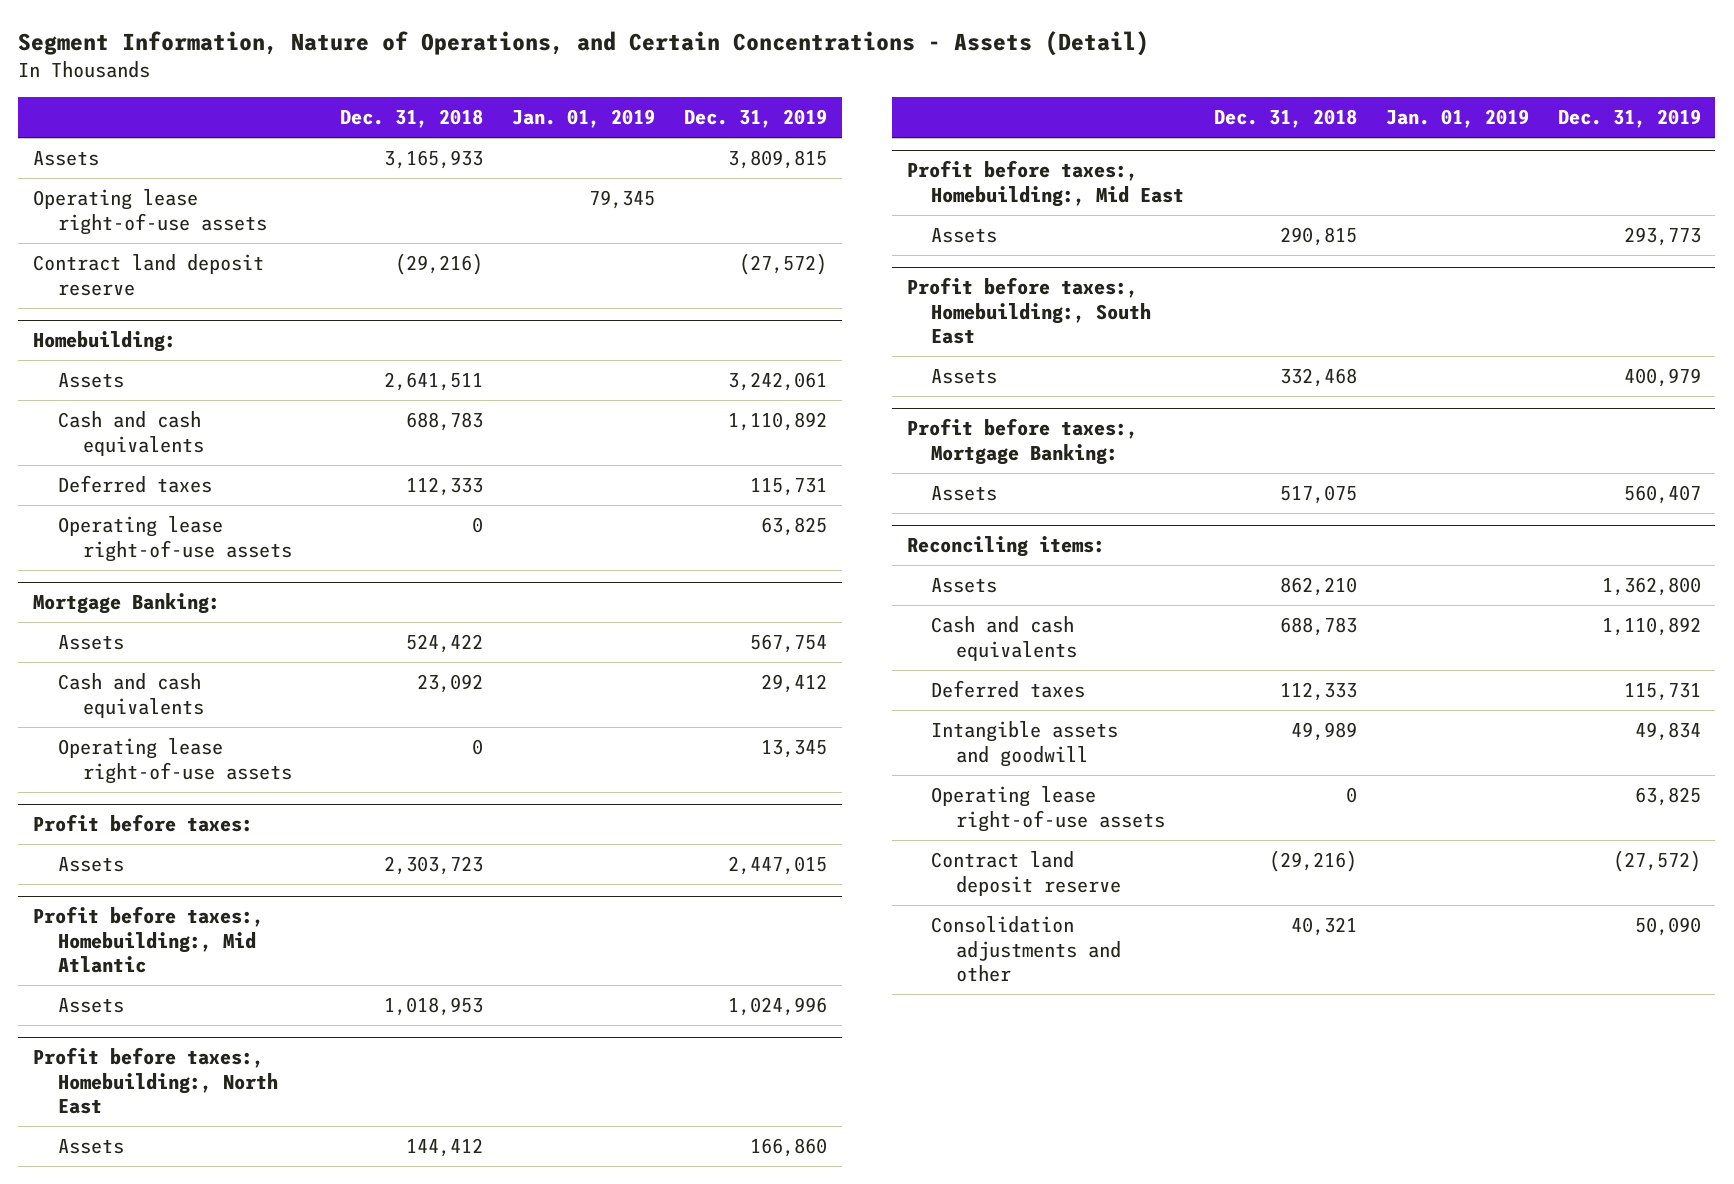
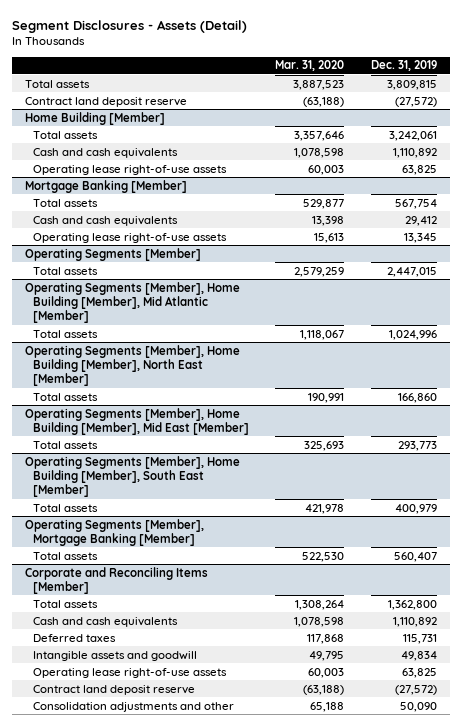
- Segment Information, Nature of Operations, and Certain Concentrations - Assets (Detail)
+ Segment Disclosures - Assets (Detail)
- | Dec. 31, 2018 | Jan. 01, 2019 | Dec. 31, 2019
+ | Mar. 31, 2020 | Dec. 31, 2019
- Assets | 3,165,933 | | 3,809,815
- Operating lease right-of-use assets | | 79,345 |
+ Total assets | 3,887,523 | 3,809,815
- Homebuilding:
- Assets | 2,641,511 | | 3,242,061
+ Home Building [Member]
+ Total assets | 3,357,646 | 3,242,061
- Deferred taxes | 112,333 | | 115,731
- Mortgage Banking:
- Assets | 524,422 | | 567,754
+ Mortgage Banking [Member]
+ Total assets | 529,877 | 567,754
- Profit before taxes:
- Assets | 2,303,723 | | 2,447,015
- Profit before taxes:, Homebuilding:, Mid Atlantic
- Assets | 1,018,953 | | 1,024,996
- Profit before taxes:, Homebuilding:, North East
- Assets | 144,412 | | 166,860
- Profit before taxes:, Homebuilding:, Mid East
- Assets | 290,815 | | 293,773
- Profit before taxes:, Homebuilding:, South East
- Assets | 332,468 | | 400,979
- Profit before taxes:, Mortgage Banking:
- Assets | 517,075 | | 560,407
- Reconciling items:
- Assets | 862,210 | | 1,362,800
+ Operating Segments [Member]
+ Total assets | 2,579,259 | 2,447,015
+ Operating Segments [Member], Home Building [Member], Mid Atlantic [Member]
+ Total assets | 1,118,067 | 1,024,996
+ Operating Segments [Member], Home Building [Member], North East [Member]
+ Total assets | 190,991 | 166,860
+ Operating Segments [Member], Home Building [Member], Mid East [Member]
+ Total assets | 325,693 | 293,773
+ Operating Segments [Member], Home Building [Member], South East [Member]
+ Total assets | 421,978 | 400,979
+ Operating Segments [Member], Mortgage Banking [Member]
+ Total assets | 522,530 | 560,407
+ Corporate and Reconciling Items [Member]
+ Total assets | 1,308,264 | 1,362,800

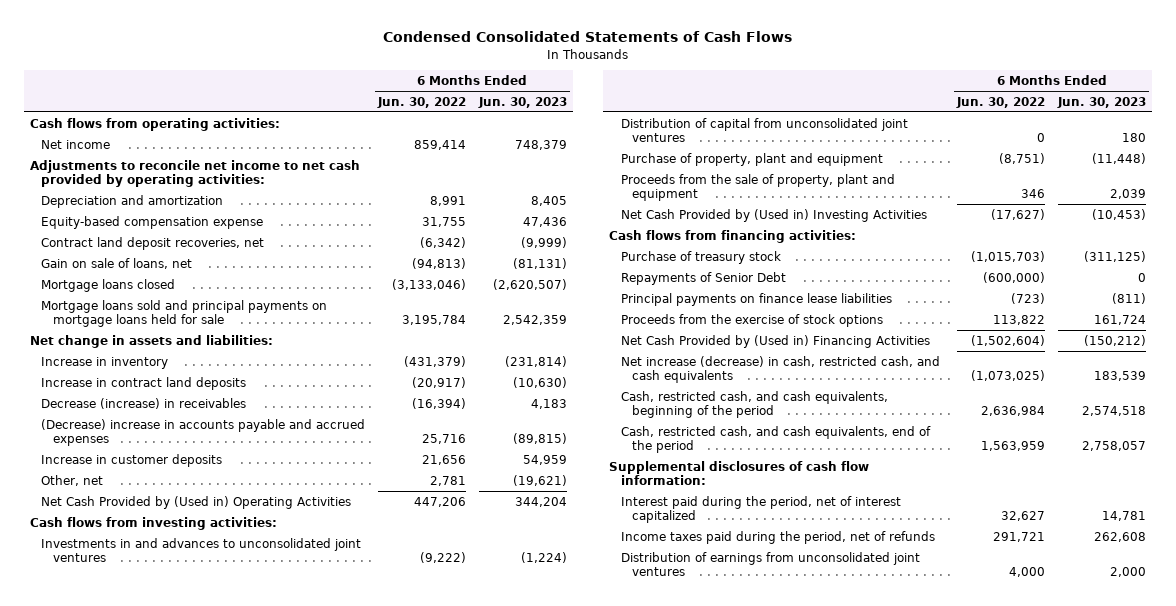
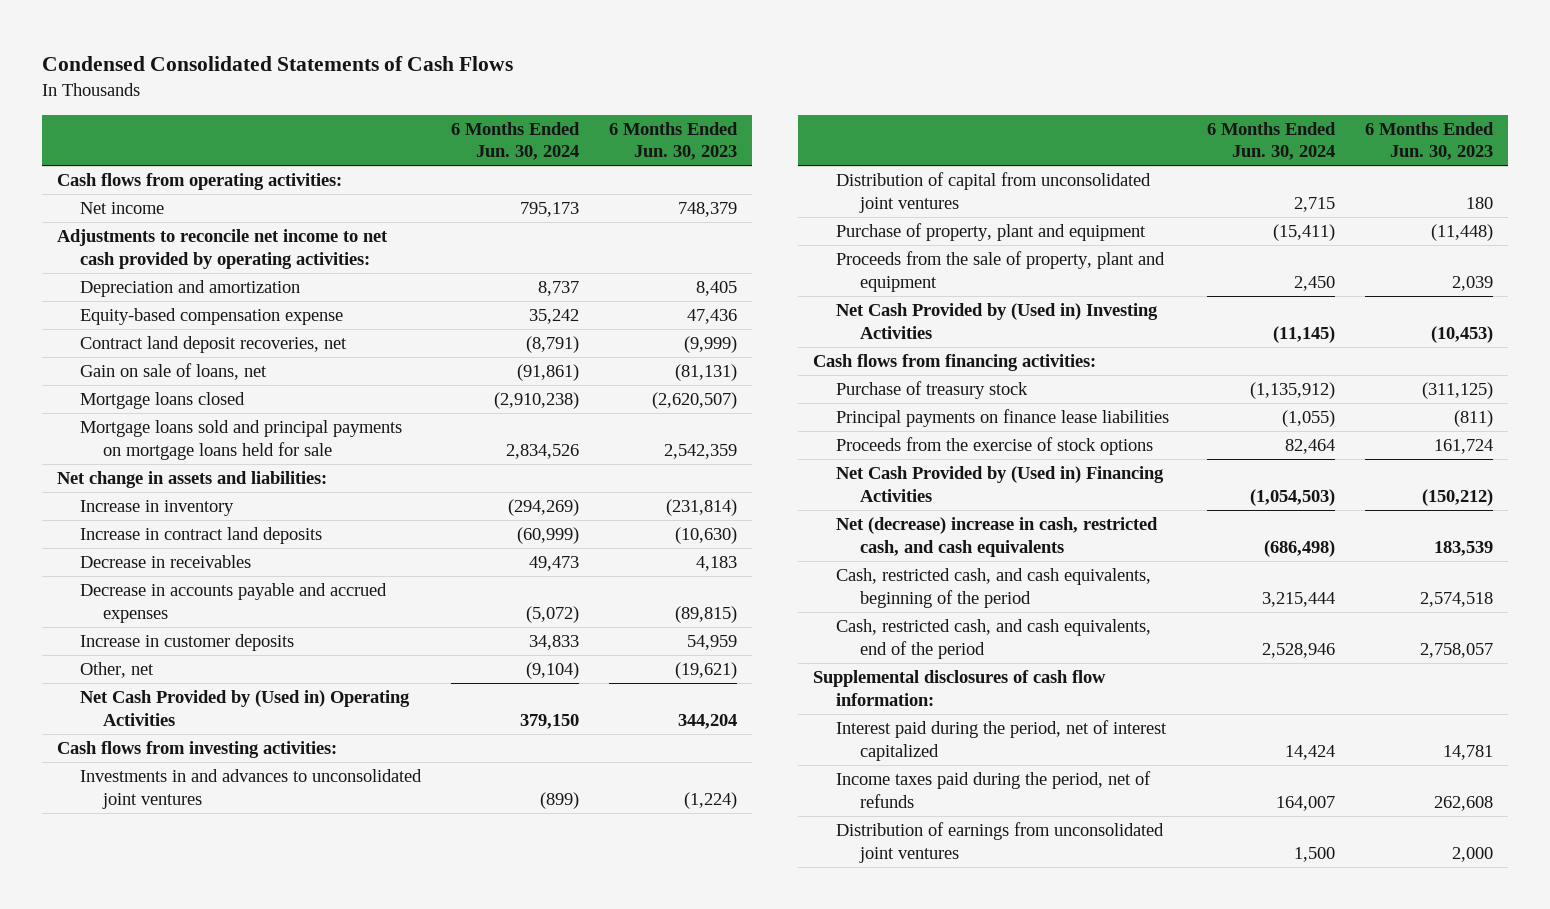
- | 6 Months Ended Jun. 30, 2022 | 6 Months Ended Jun. 30, 2023
+ | 6 Months Ended Jun. 30, 2024 | 6 Months Ended Jun. 30, 2023
- Decrease (increase) in receivables | (16,394) | 4,183
- (Decrease) increase in accounts payable and accrued expenses | 25,716 | (89,815)
+ Decrease in receivables | 49,473 | 4,183
+ Decrease in accounts payable and accrued expenses | (5,072) | (89,815)
- Repayments of Senior Debt | (600,000) | 0
- Net increase (decrease) in cash, restricted cash, and cash equivalents | (1,073,025) | 183,539
+ Net (decrease) increase in cash, restricted cash, and cash equivalents | (686,498) | 183,539

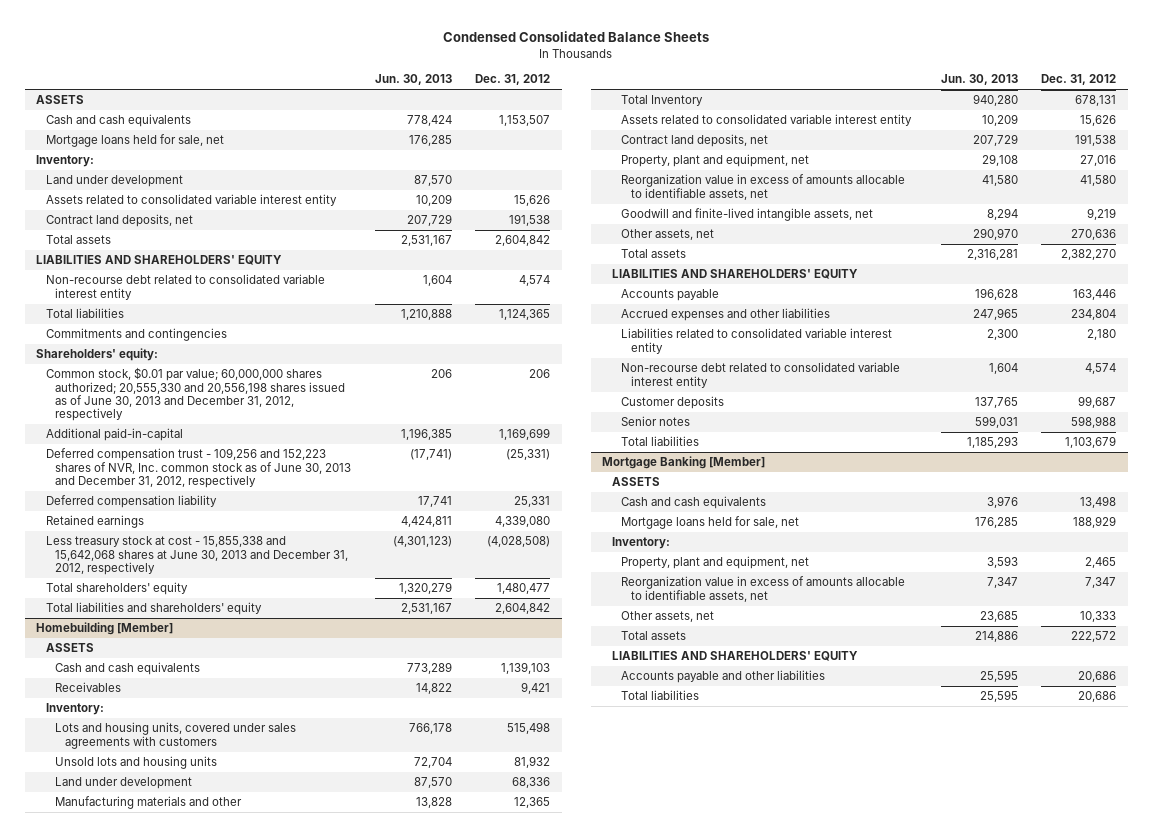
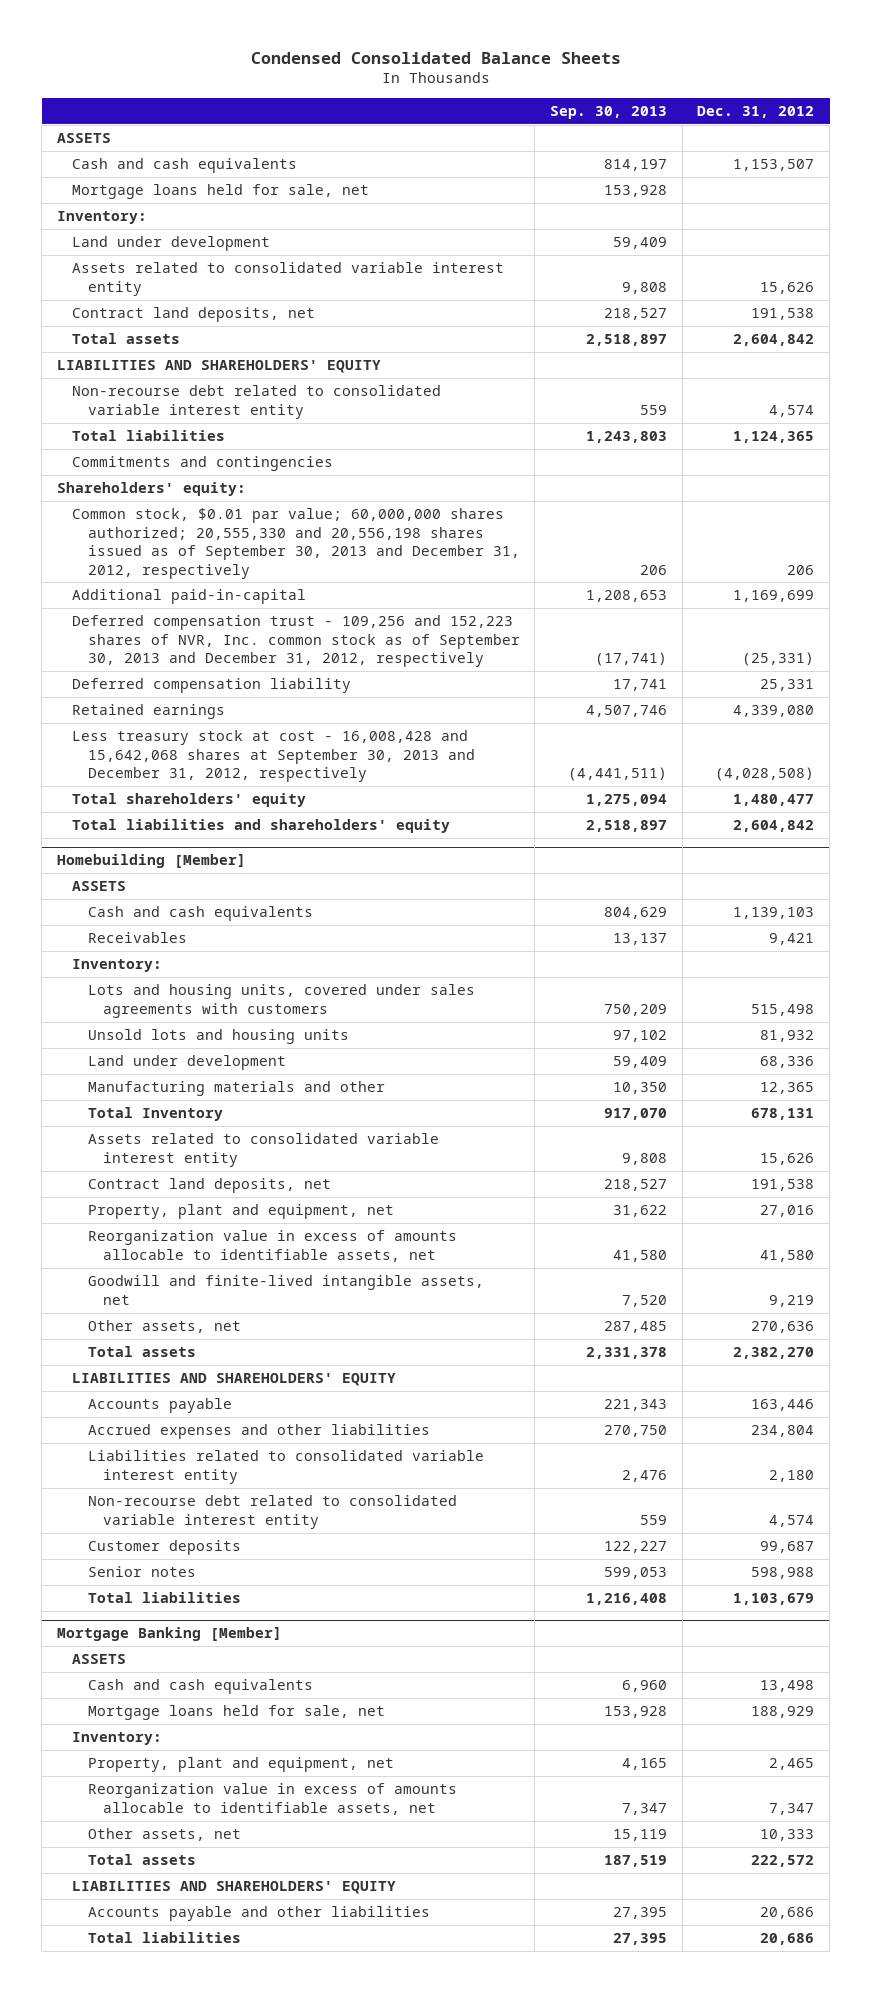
- | Jun. 30, 2013 | Dec. 31, 2012
+ | Sep. 30, 2013 | Dec. 31, 2012
- Common stock, $0.01 par value; 60,000,000 shares authorized; 20,555,330 and 20,556,198 shares issued as of June 30, 2013 and December 31, 2012, respectively | 206 | 206
+ Common stock, $0.01 par value; 60,000,000 shares authorized; 20,555,330 and 20,556,198 shares issued as of September 30, 2013 and December 31, 2012, respectively | 206 | 206
- Deferred compensation trust - 109,256 and 152,223 shares of NVR, Inc. common stock as of June 30, 2013 and December 31, 2012, respectively | (17,741) | (25,331)
+ Deferred compensation trust - 109,256 and 152,223 shares of NVR, Inc. common stock as of September 30, 2013 and December 31, 2012, respectively | (17,741) | (25,331)
- Less treasury stock at cost - 15,855,338 and 15,642,068 shares at June 30, 2013 and December 31, 2012, respectively | (4,301,123) | (4,028,508)
+ Less treasury stock at cost - 16,008,428 and 15,642,068 shares at September 30, 2013 and December 31, 2012, respectively | (4,441,511) | (4,028,508)

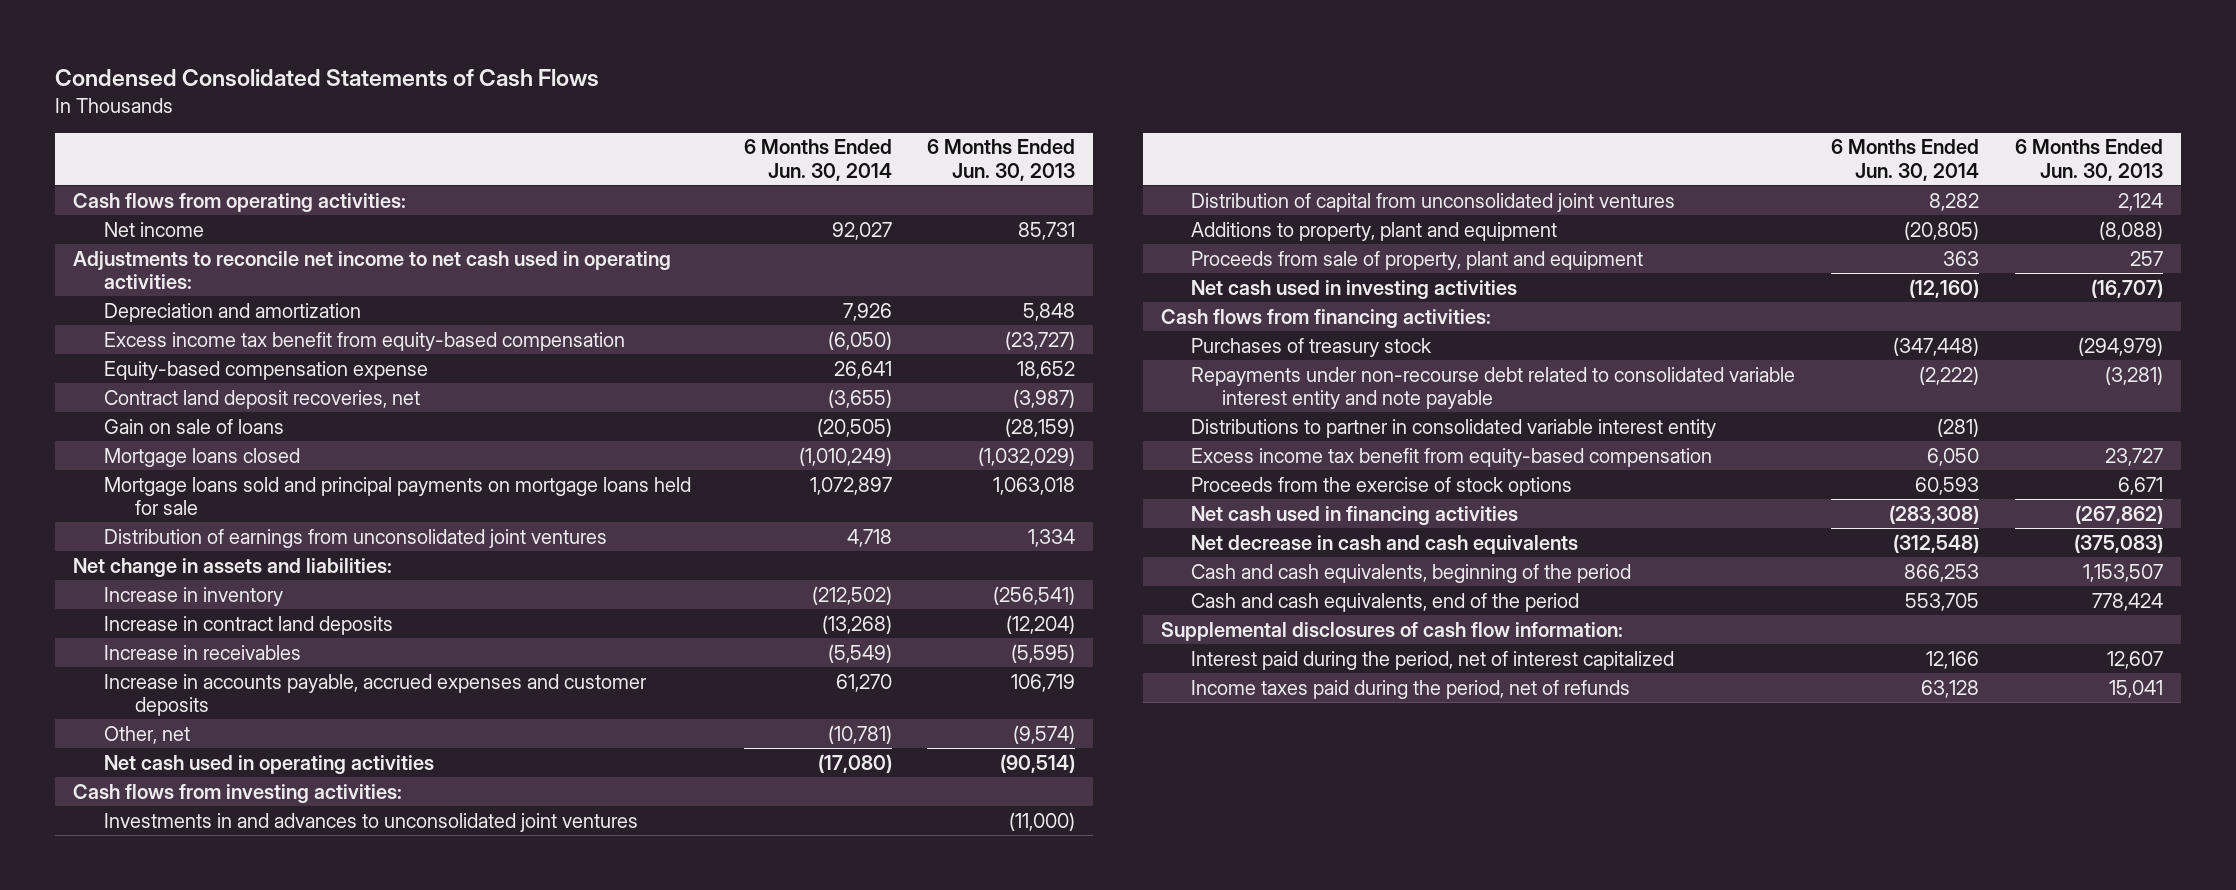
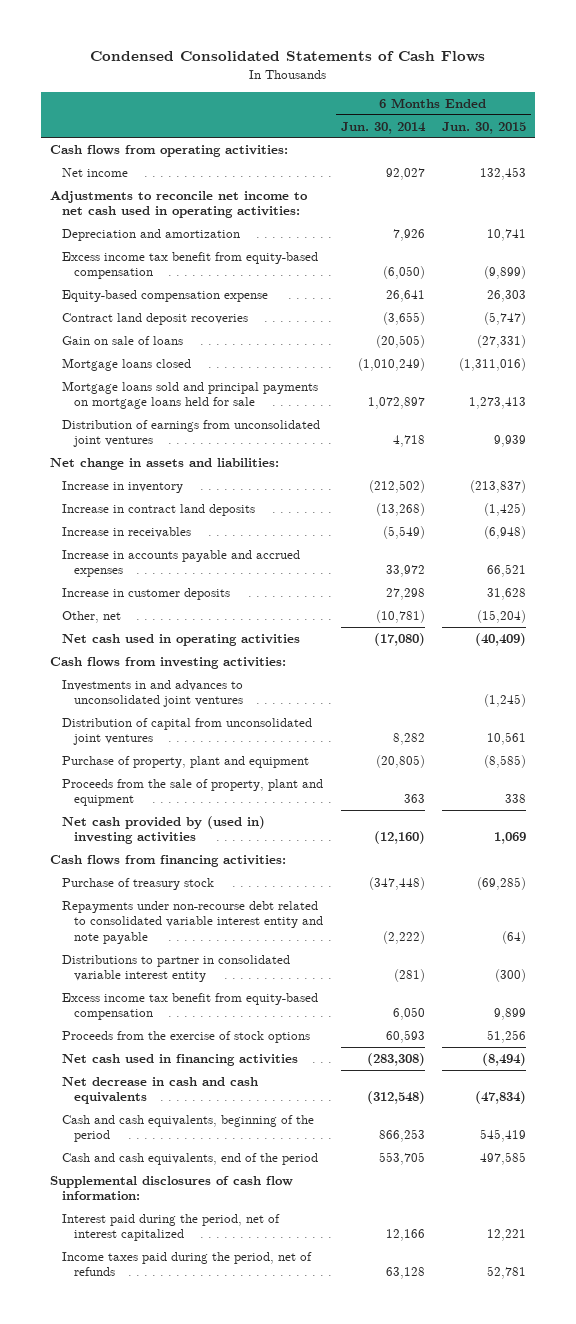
- | 6 Months Ended Jun. 30, 2014 | 6 Months Ended Jun. 30, 2013
+ | 6 Months Ended Jun. 30, 2014 | 6 Months Ended Jun. 30, 2015
- Contract land deposit recoveries, net | (3,655) | (3,987)
+ Contract land deposit recoveries | (3,655) | (5,747)
- Increase in accounts payable, accrued expenses and customer deposits | 61,270 | 106,719
+ Increase in accounts payable and accrued expenses | 33,972 | 66,521
+ Increase in customer deposits | 27,298 | 31,628
- Additions to property, plant and equipment | (20,805) | (8,088)
- Proceeds from sale of property, plant and equipment | 363 | 257
- Net cash used in investing activities | (12,160) | (16,707)
+ Purchase of property, plant and equipment | (20,805) | (8,585)
+ Proceeds from the sale of property, plant and equipment | 363 | 338
+ Net cash provided by (used in) investing activities | (12,160) | 1,069
- Purchases of treasury stock | (347,448) | (294,979)
+ Purchase of treasury stock | (347,448) | (69,285)

